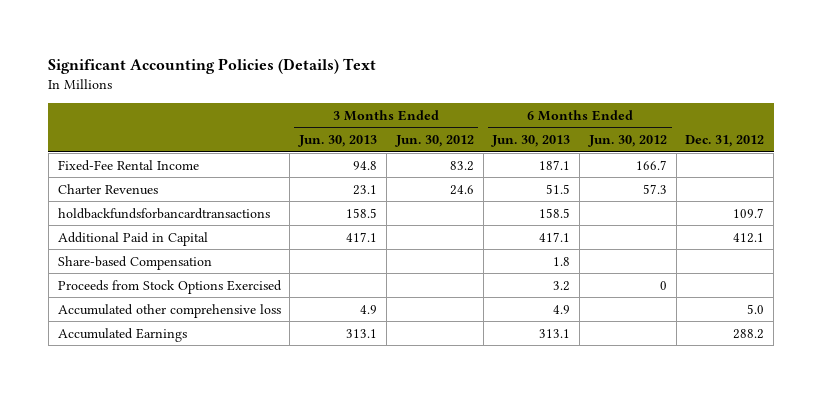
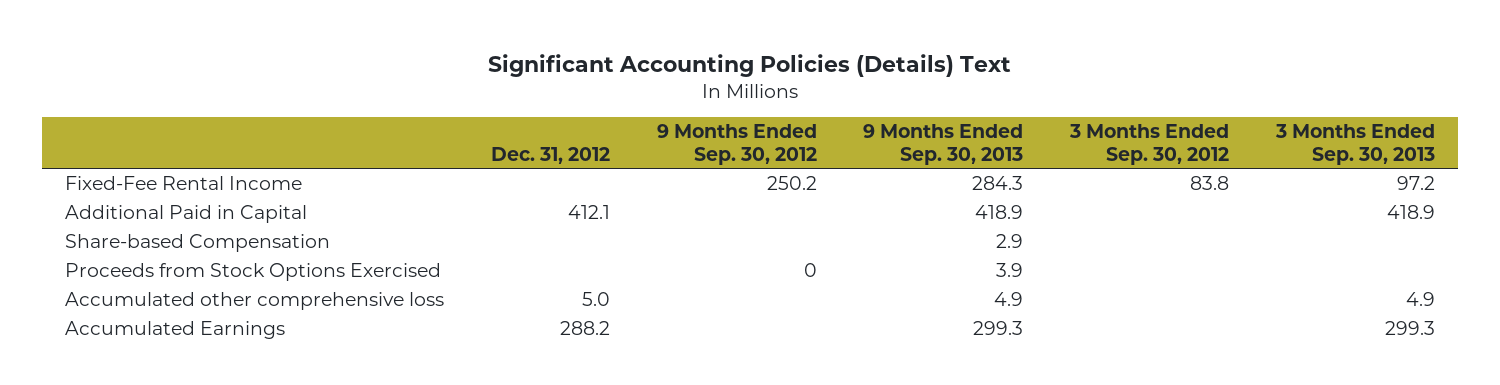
- | 3 Months Ended Jun. 30, 2013 | 3 Months Ended Jun. 30, 2012 | 6 Months Ended Jun. 30, 2013 | 6 Months Ended Jun. 30, 2012 | Dec. 31, 2012
+ | Dec. 31, 2012 | 9 Months Ended Sep. 30, 2012 | 9 Months Ended Sep. 30, 2013 | 3 Months Ended Sep. 30, 2012 | 3 Months Ended Sep. 30, 2013
- Charter Revenues | 23.1 | 24.6 | 51.5 | 57.3 |
- holdbackfundsforbancardtransactions | 158.5 | | 158.5 | | 109.7

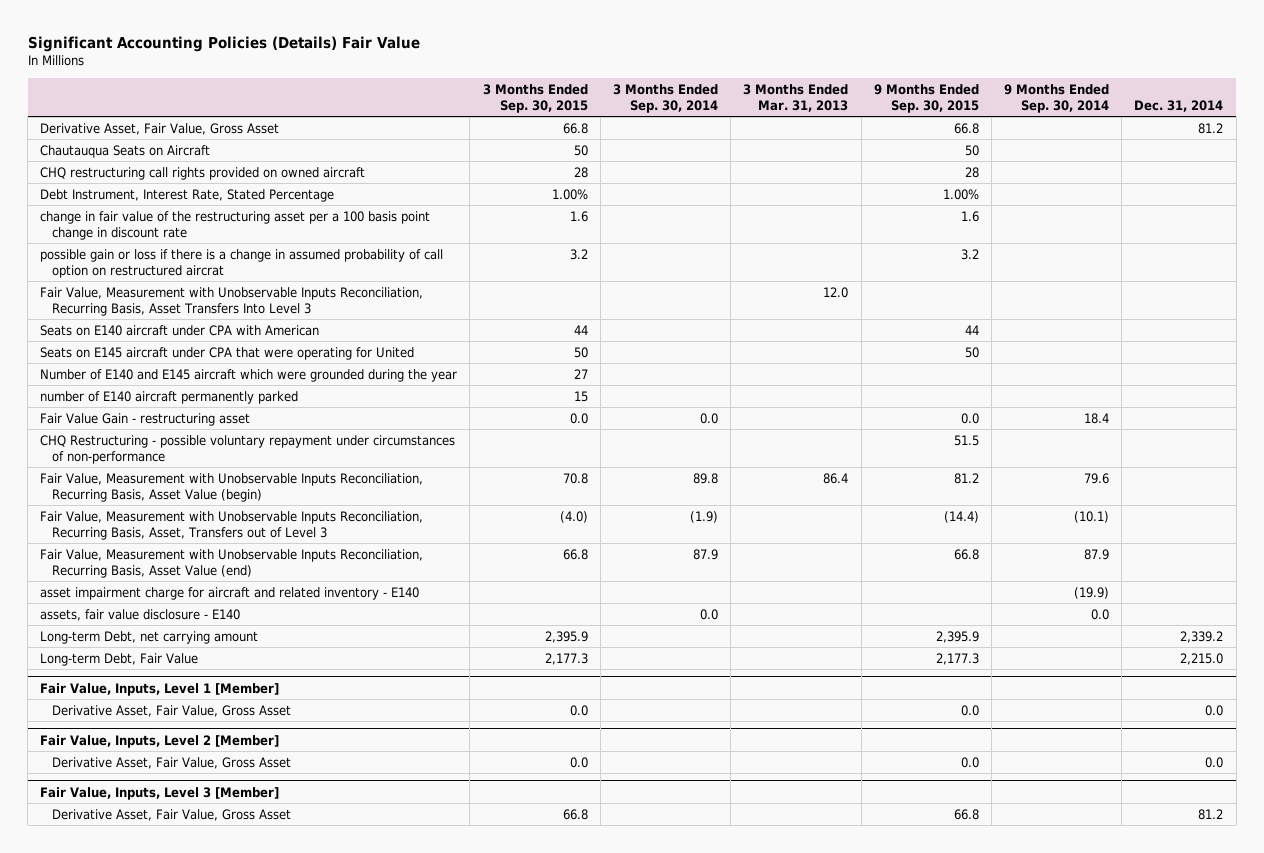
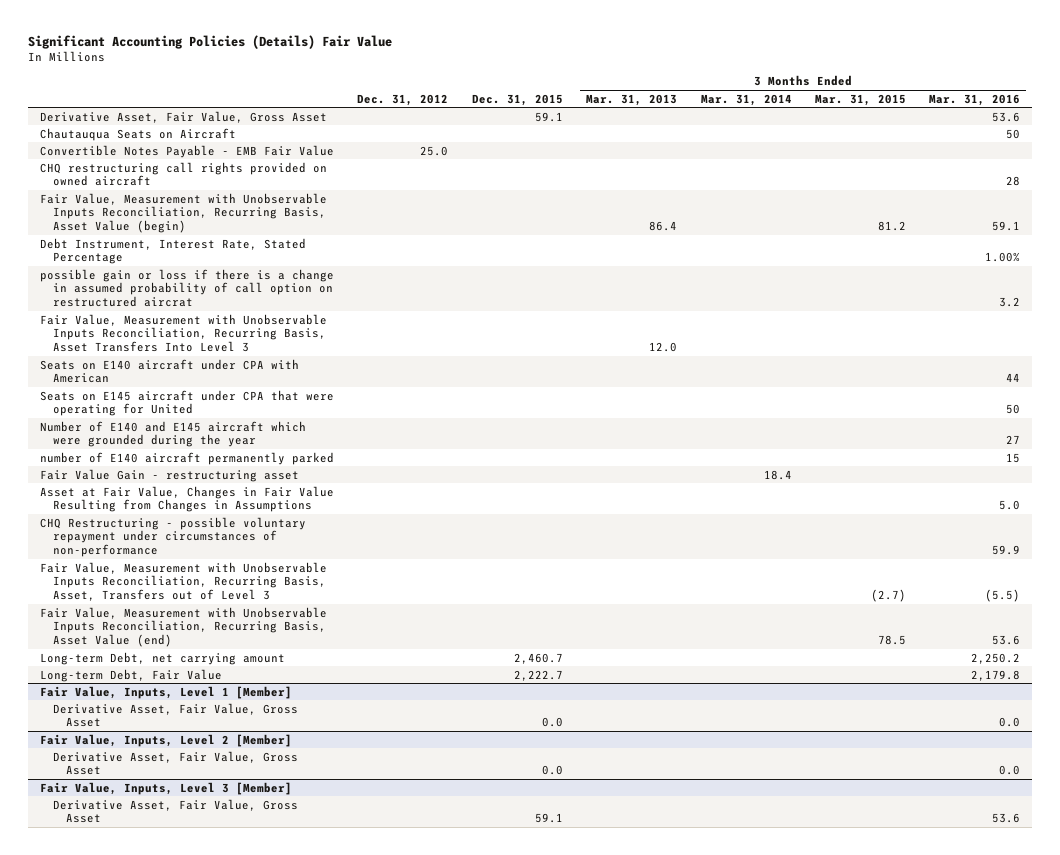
- | 3 Months Ended Sep. 30, 2015 | 3 Months Ended Sep. 30, 2014 | 3 Months Ended Mar. 31, 2013 | 9 Months Ended Sep. 30, 2015 | 9 Months Ended Sep. 30, 2014 | Dec. 31, 2014
+ | Dec. 31, 2012 | Dec. 31, 2015 | 3 Months Ended Mar. 31, 2013 | 3 Months Ended Mar. 31, 2014 | 3 Months Ended Mar. 31, 2015 | 3 Months Ended Mar. 31, 2016
+ Convertible Notes Payable - EMB Fair Value | 25.0 | | | | |
moved up: Fair Value, Measurement with Unobservable Inputs Reconciliation, Recurring Basis, Asset Value (begin) | | | 86.4 | | 81.2 | 59.1
- change in fair value of the restructuring asset per a 100 basis point change in discount rate | 1.6 | | | 1.6 | |
+ Asset at Fair Value, Changes in Fair Value Resulting from Changes in Assumptions | | | | | | 5.0
- asset impairment charge for aircraft and related inventory - E140 | | | | | (19.9) |
- assets, fair value disclosure - E140 | | 0.0 | | | 0.0 |

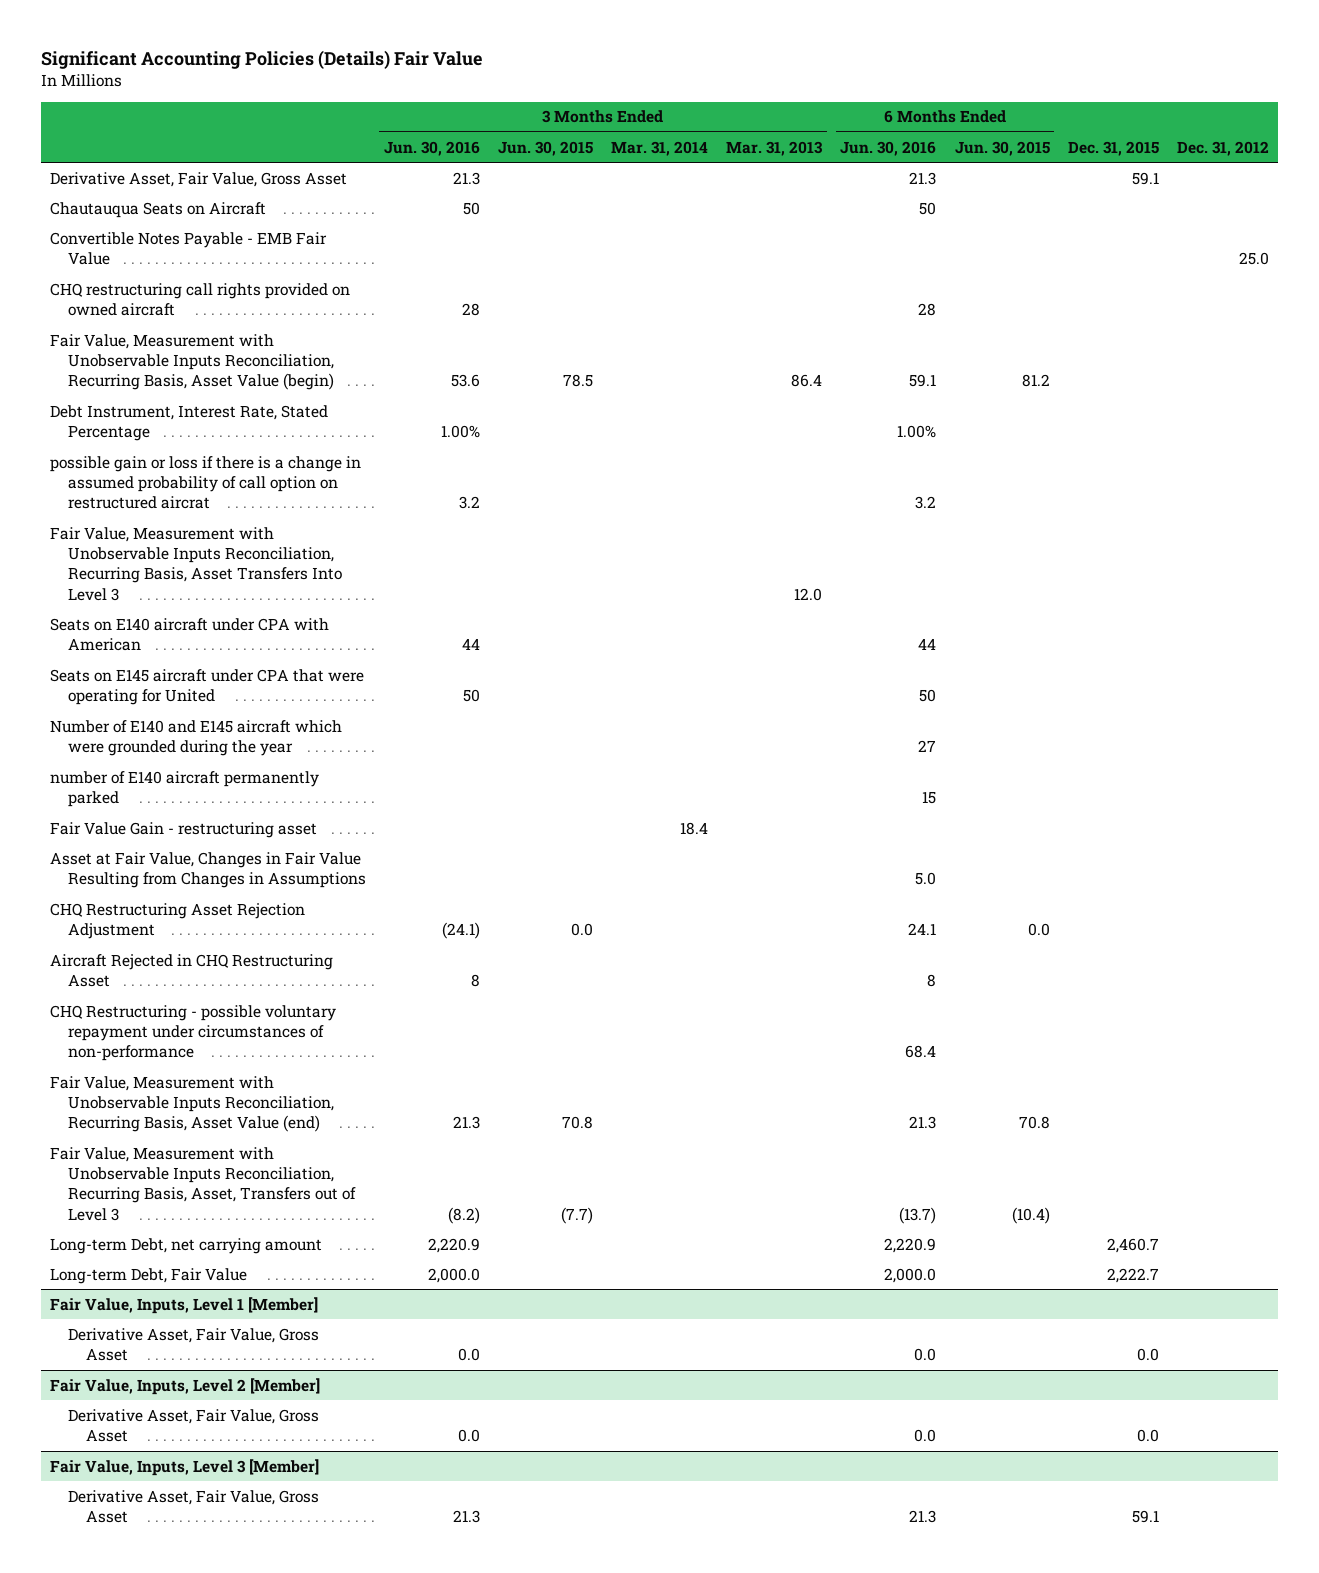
- | Dec. 31, 2012 | Dec. 31, 2015 | 3 Months Ended Mar. 31, 2013 | 3 Months Ended Mar. 31, 2014 | 3 Months Ended Mar. 31, 2015 | 3 Months Ended Mar. 31, 2016
+ | 3 Months Ended Jun. 30, 2016 | 3 Months Ended Jun. 30, 2015 | 3 Months Ended Mar. 31, 2014 | 3 Months Ended Mar. 31, 2013 | 6 Months Ended Jun. 30, 2016 | 6 Months Ended Jun. 30, 2015 | Dec. 31, 2015 | Dec. 31, 2012
+ CHQ Restructuring Asset Rejection Adjustment | (24.1) | 0.0 | | | 24.1 | 0.0 | |
+ Aircraft Rejected in CHQ Restructuring Asset | 8 | | | | 8 | | |
moved down: Fair Value, Measurement with Unobservable Inputs Reconciliation, Recurring Basis, Asset, Transfers out of Level 3 | (8.2) | (7.7) | | | (13.7) | (10.4) | |

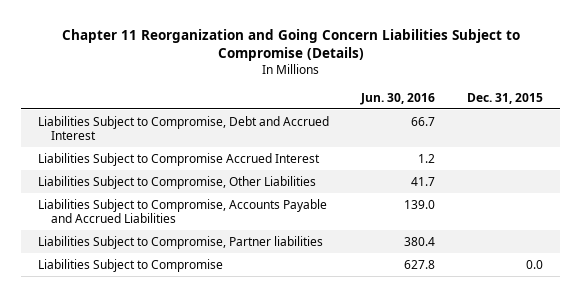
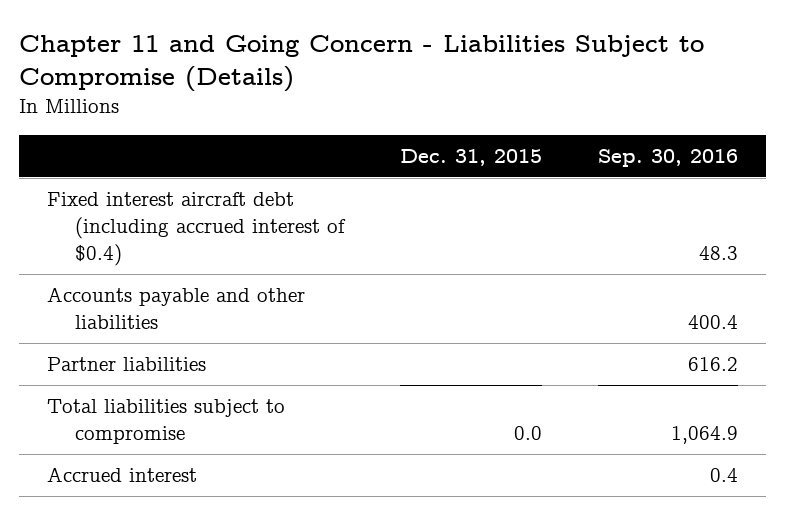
- Chapter 11 Reorganization and Going Concern Liabilities Subject to Compromise (Details)
+ Chapter 11 and Going Concern - Liabilities Subject to Compromise (Details)
- | Jun. 30, 2016 | Dec. 31, 2015
+ | Dec. 31, 2015 | Sep. 30, 2016
- Liabilities Subject to Compromise, Debt and Accrued Interest | 66.7 |
- Liabilities Subject to Compromise Accrued Interest | 1.2 |
- Liabilities Subject to Compromise, Other Liabilities | 41.7 |
- Liabilities Subject to Compromise, Accounts Payable and Accrued Liabilities | 139.0 |
- Liabilities Subject to Compromise, Partner liabilities | 380.4 |
- Liabilities Subject to Compromise | 627.8 | 0.0
+ Fixed interest aircraft debt (including accrued interest of $0.4) | | 48.3
+ Accounts payable and other liabilities | | 400.4
+ Partner liabilities | | 616.2
+ Total liabilities subject to compromise | 0.0 | 1,064.9
+ Accrued interest | | 0.4

